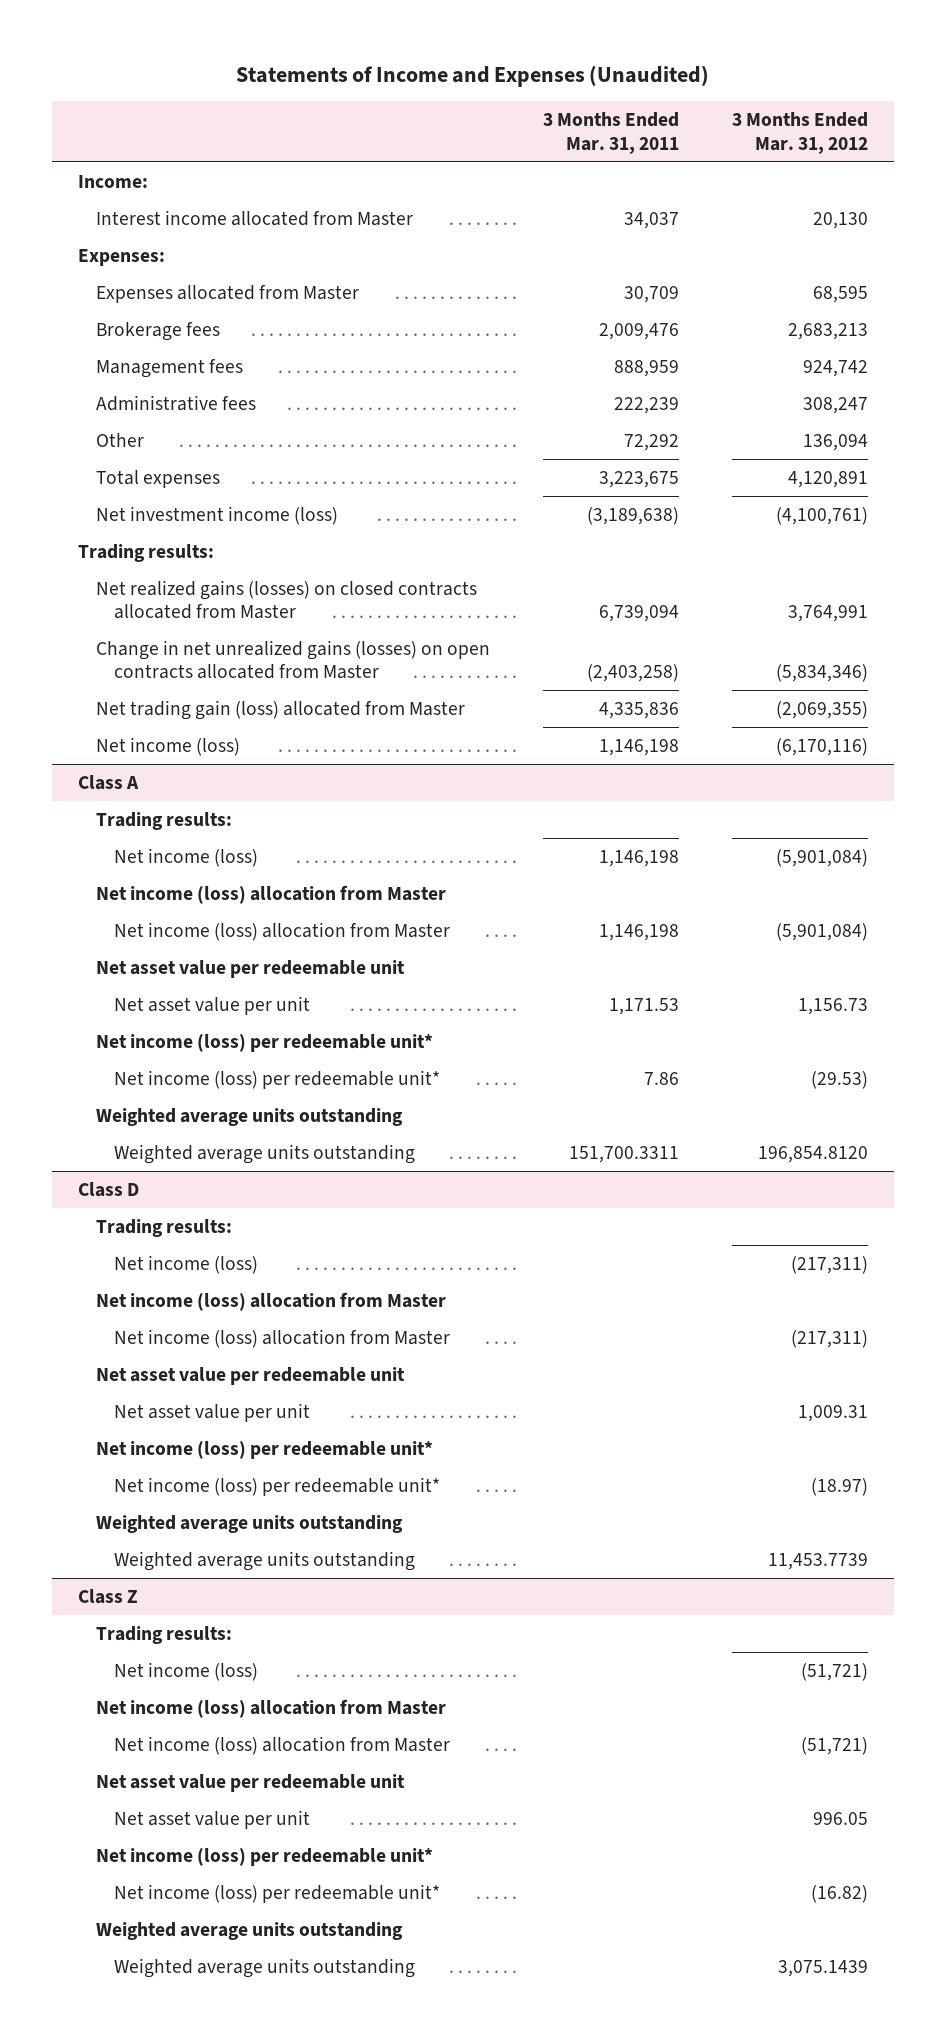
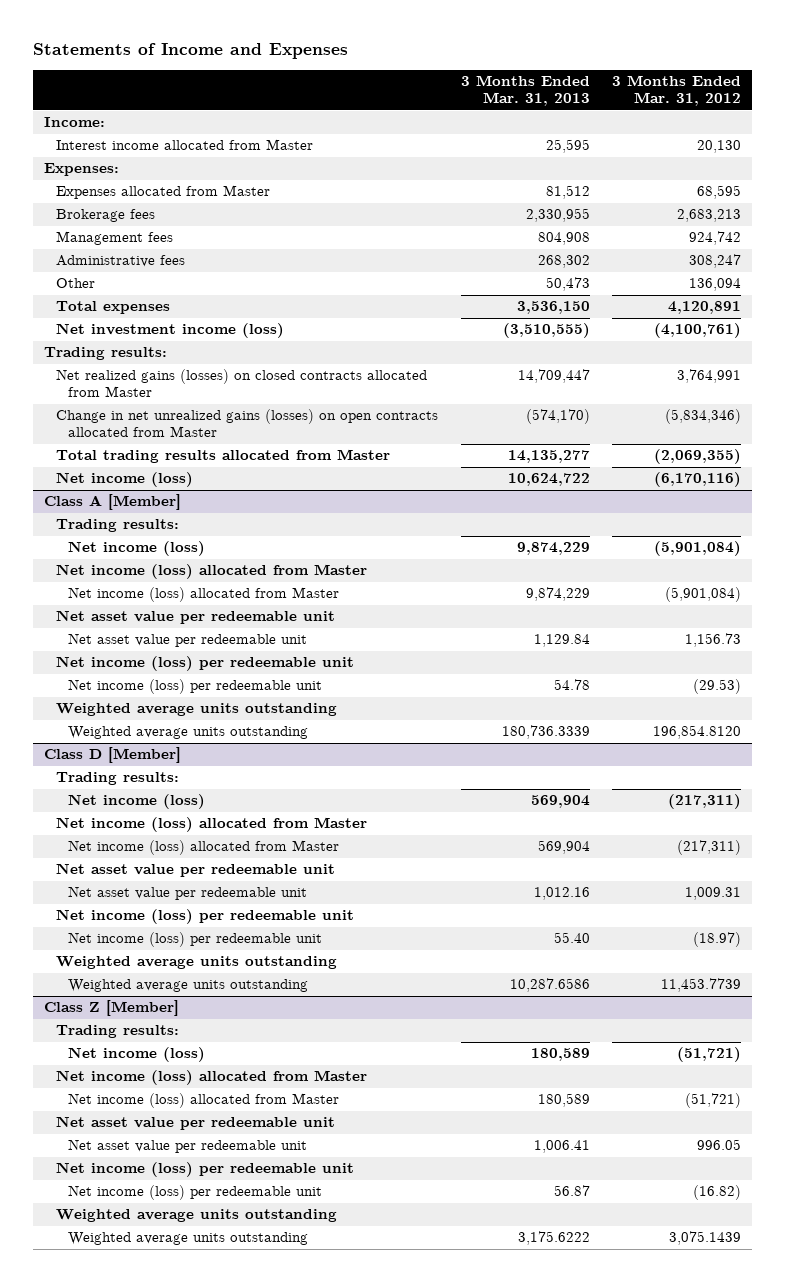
- Statements of Income and Expenses (Unaudited)
+ Statements of Income and Expenses
- | 3 Months Ended Mar. 31, 2011 | 3 Months Ended Mar. 31, 2012
+ | 3 Months Ended Mar. 31, 2013 | 3 Months Ended Mar. 31, 2012
- Net trading gain (loss) allocated from Master | 4,335,836 | (2,069,355)
+ Total trading results allocated from Master | 14,135,277 | (2,069,355)
- Class A
+ Class A [Member]
- Net income (loss) allocation from Master
- Net income (loss) allocation from Master | 1,146,198 | (5,901,084)
+ Net income (loss) allocated from Master
+ Net income (loss) allocated from Master | 9,874,229 | (5,901,084)
- Net asset value per unit | 1,171.53 | 1,156.73
- Net income (loss) per redeemable unit*
- Net income (loss) per redeemable unit* | 7.86 | (29.53)
+ Net asset value per redeemable unit | 1,129.84 | 1,156.73
+ Net income (loss) per redeemable unit
+ Net income (loss) per redeemable unit | 54.78 | (29.53)
- Class D
+ Class D [Member]
- Net income (loss) allocation from Master
- Net income (loss) allocation from Master | | (217,311)
+ Net income (loss) allocated from Master
+ Net income (loss) allocated from Master | 569,904 | (217,311)
- Net asset value per unit | | 1,009.31
- Net income (loss) per redeemable unit*
- Net income (loss) per redeemable unit* | | (18.97)
+ Net asset value per redeemable unit | 1,012.16 | 1,009.31
+ Net income (loss) per redeemable unit
+ Net income (loss) per redeemable unit | 55.40 | (18.97)
- Class Z
+ Class Z [Member]
- Net income (loss) allocation from Master
- Net income (loss) allocation from Master | | (51,721)
+ Net income (loss) allocated from Master
+ Net income (loss) allocated from Master | 180,589 | (51,721)
- Net asset value per unit | | 996.05
- Net income (loss) per redeemable unit*
- Net income (loss) per redeemable unit* | | (16.82)
+ Net asset value per redeemable unit | 1,006.41 | 996.05
+ Net income (loss) per redeemable unit
+ Net income (loss) per redeemable unit | 56.87 | (16.82)

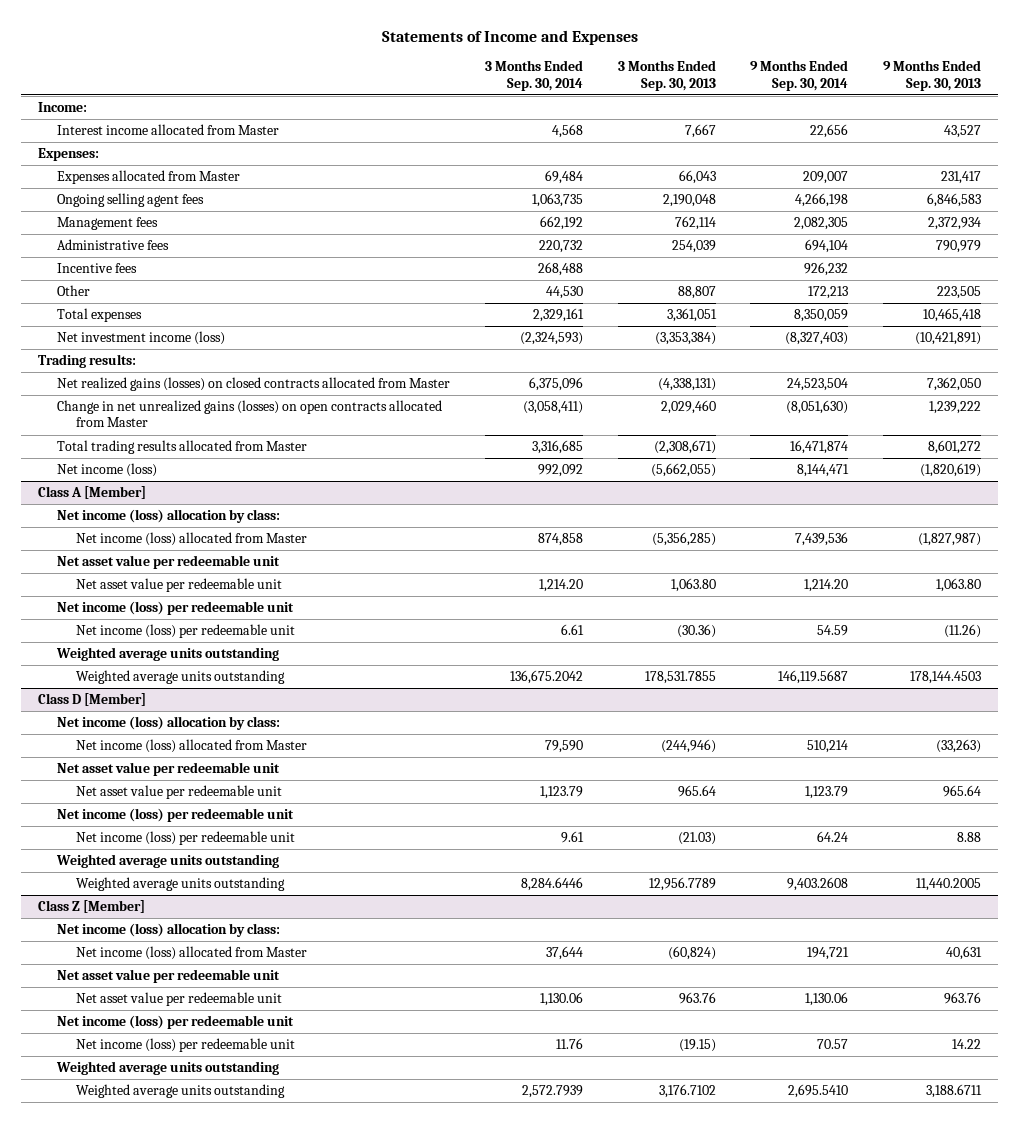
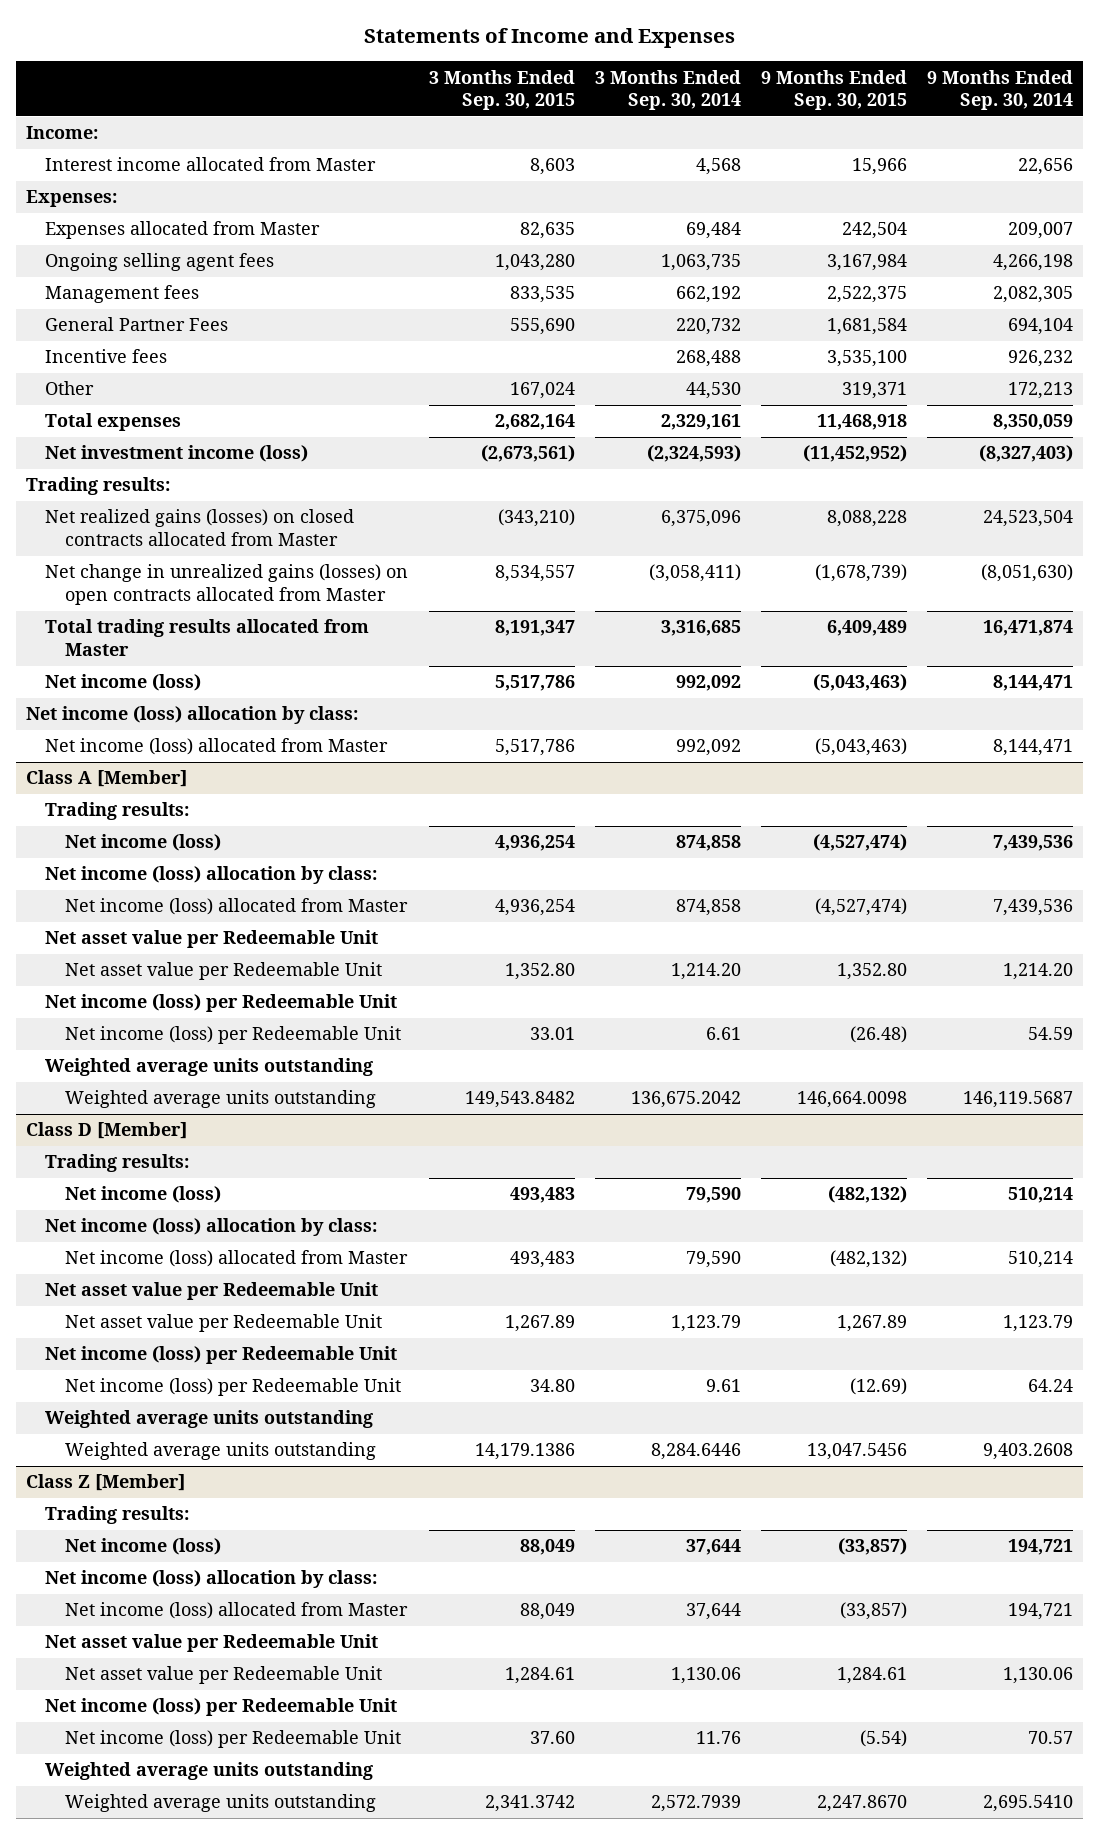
- | 3 Months Ended Sep. 30, 2014 | 3 Months Ended Sep. 30, 2013 | 9 Months Ended Sep. 30, 2014 | 9 Months Ended Sep. 30, 2013
+ | 3 Months Ended Sep. 30, 2015 | 3 Months Ended Sep. 30, 2014 | 9 Months Ended Sep. 30, 2015 | 9 Months Ended Sep. 30, 2014
- Administrative fees | 220,732 | 254,039 | 694,104 | 790,979
+ General Partner Fees | 555,690 | 220,732 | 1,681,584 | 694,104
- Change in net unrealized gains (losses) on open contracts allocated from Master | (3,058,411) | 2,029,460 | (8,051,630) | 1,239,222
+ Net change in unrealized gains (losses) on open contracts allocated from Master | 8,534,557 | (3,058,411) | (1,678,739) | (8,051,630)
+ Net income (loss) allocation by class:
+ Net income (loss) allocated from Master | 5,517,786 | 992,092 | (5,043,463) | 8,144,471
@ Class A [Member]
+ Trading results:
+ Net income (loss) | 4,936,254 | 874,858 | (4,527,474) | 7,439,536
- Net asset value per redeemable unit
- Net asset value per redeemable unit | 1,214.20 | 1,063.80 | 1,214.20 | 1,063.80
- Net income (loss) per redeemable unit
- Net income (loss) per redeemable unit | 6.61 | (30.36) | 54.59 | (11.26)
+ Net asset value per Redeemable Unit
+ Net asset value per Redeemable Unit | 1,352.80 | 1,214.20 | 1,352.80 | 1,214.20
+ Net income (loss) per Redeemable Unit
+ Net income (loss) per Redeemable Unit | 33.01 | 6.61 | (26.48) | 54.59
@ Class D [Member]
+ Trading results:
+ Net income (loss) | 493,483 | 79,590 | (482,132) | 510,214
- Net asset value per redeemable unit
- Net asset value per redeemable unit | 1,123.79 | 965.64 | 1,123.79 | 965.64
- Net income (loss) per redeemable unit
- Net income (loss) per redeemable unit | 9.61 | (21.03) | 64.24 | 8.88
+ Net asset value per Redeemable Unit
+ Net asset value per Redeemable Unit | 1,267.89 | 1,123.79 | 1,267.89 | 1,123.79
+ Net income (loss) per Redeemable Unit
+ Net income (loss) per Redeemable Unit | 34.80 | 9.61 | (12.69) | 64.24
@ Class Z [Member]
+ Trading results:
+ Net income (loss) | 88,049 | 37,644 | (33,857) | 194,721
- Net asset value per redeemable unit
- Net asset value per redeemable unit | 1,130.06 | 963.76 | 1,130.06 | 963.76
- Net income (loss) per redeemable unit
- Net income (loss) per redeemable unit | 11.76 | (19.15) | 70.57 | 14.22
+ Net asset value per Redeemable Unit
+ Net asset value per Redeemable Unit | 1,284.61 | 1,130.06 | 1,284.61 | 1,130.06
+ Net income (loss) per Redeemable Unit
+ Net income (loss) per Redeemable Unit | 37.60 | 11.76 | (5.54) | 70.57

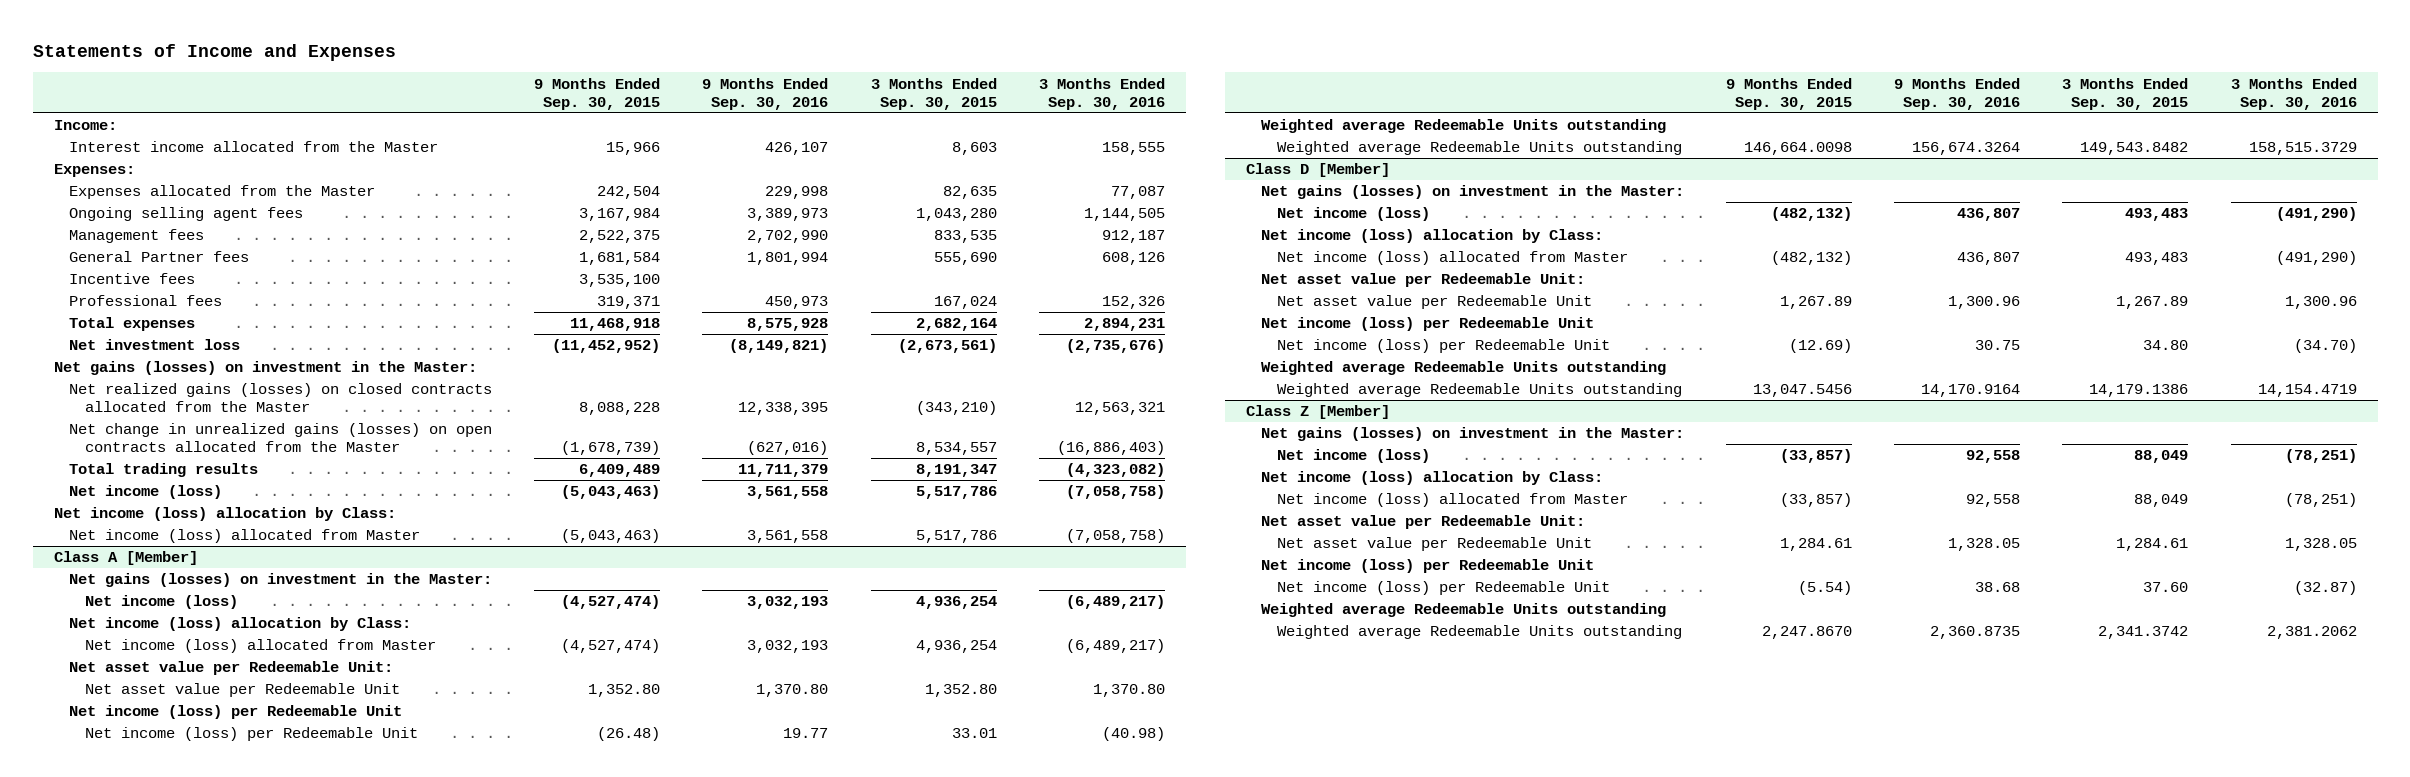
- | 3 Months Ended Sep. 30, 2015 | 3 Months Ended Sep. 30, 2014 | 9 Months Ended Sep. 30, 2015 | 9 Months Ended Sep. 30, 2014
+ | 9 Months Ended Sep. 30, 2015 | 9 Months Ended Sep. 30, 2016 | 3 Months Ended Sep. 30, 2015 | 3 Months Ended Sep. 30, 2016
- Interest income allocated from Master | 8,603 | 4,568 | 15,966 | 22,656
+ Interest income allocated from the Master | 15,966 | 426,107 | 8,603 | 158,555
- Expenses allocated from Master | 82,635 | 69,484 | 242,504 | 209,007
+ Expenses allocated from the Master | 242,504 | 229,998 | 82,635 | 77,087
- General Partner Fees | 555,690 | 220,732 | 1,681,584 | 694,104
+ General Partner fees | 1,681,584 | 1,801,994 | 555,690 | 608,126
- Other | 167,024 | 44,530 | 319,371 | 172,213
+ Professional fees | 319,371 | 450,973 | 167,024 | 152,326
- Net investment income (loss) | (2,673,561) | (2,324,593) | (11,452,952) | (8,327,403)
- Trading results:
- Net realized gains (losses) on closed contracts allocated from Master | (343,210) | 6,375,096 | 8,088,228 | 24,523,504
- Net change in unrealized gains (losses) on open contracts allocated from Master | 8,534,557 | (3,058,411) | (1,678,739) | (8,051,630)
- Total trading results allocated from Master | 8,191,347 | 3,316,685 | 6,409,489 | 16,471,874
+ Net investment loss | (11,452,952) | (8,149,821) | (2,673,561) | (2,735,676)
+ Net gains (losses) on investment in the Master:
+ Net realized gains (losses) on closed contracts allocated from the Master | 8,088,228 | 12,338,395 | (343,210) | 12,563,321
+ Net change in unrealized gains (losses) on open contracts allocated from the Master | (1,678,739) | (627,016) | 8,534,557 | (16,886,403)
+ Total trading results | 6,409,489 | 11,711,379 | 8,191,347 | (4,323,082)
- Net income (loss) allocation by class:
+ Net income (loss) allocation by Class:
@ Class A [Member]
- Trading results:
+ Net gains (losses) on investment in the Master:
- Net income (loss) allocation by class:
+ Net income (loss) allocation by Class:
- Net asset value per Redeemable Unit
+ Net asset value per Redeemable Unit:
- Weighted average units outstanding
- Weighted average units outstanding | 149,543.8482 | 136,675.2042 | 146,664.0098 | 146,119.5687
+ Weighted average Redeemable Units outstanding
+ Weighted average Redeemable Units outstanding | 146,664.0098 | 156,674.3264 | 149,543.8482 | 158,515.3729
@ Class D [Member]
- Trading results:
+ Net gains (losses) on investment in the Master:
- Net income (loss) allocation by class:
+ Net income (loss) allocation by Class:
- Net asset value per Redeemable Unit
+ Net asset value per Redeemable Unit:
- Weighted average units outstanding
- Weighted average units outstanding | 14,179.1386 | 8,284.6446 | 13,047.5456 | 9,403.2608
+ Weighted average Redeemable Units outstanding
+ Weighted average Redeemable Units outstanding | 13,047.5456 | 14,170.9164 | 14,179.1386 | 14,154.4719
@ Class Z [Member]
- Trading results:
+ Net gains (losses) on investment in the Master:
- Net income (loss) allocation by class:
+ Net income (loss) allocation by Class:
- Net asset value per Redeemable Unit
+ Net asset value per Redeemable Unit:
- Weighted average units outstanding
- Weighted average units outstanding | 2,341.3742 | 2,572.7939 | 2,247.8670 | 2,695.5410
+ Weighted average Redeemable Units outstanding
+ Weighted average Redeemable Units outstanding | 2,247.8670 | 2,360.8735 | 2,341.3742 | 2,381.2062

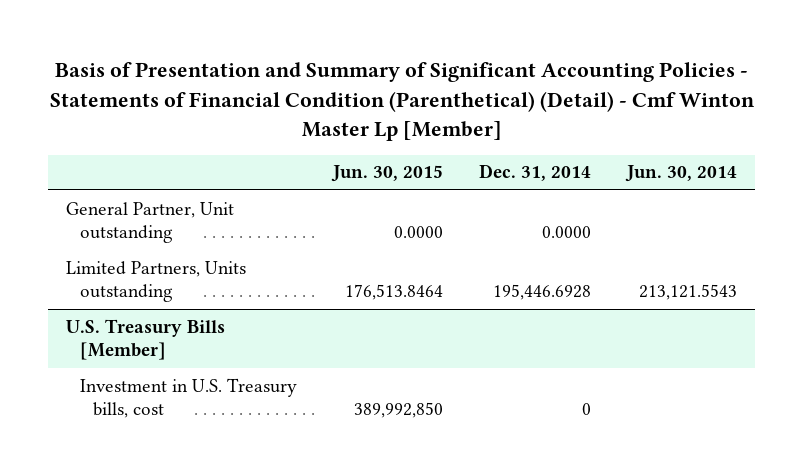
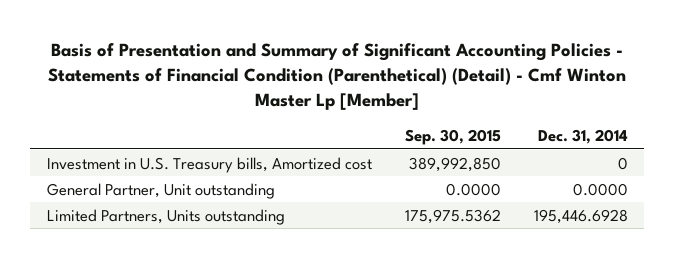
- | Jun. 30, 2015 | Dec. 31, 2014 | Jun. 30, 2014
+ | Sep. 30, 2015 | Dec. 31, 2014
+ Investment in U.S. Treasury bills, Amortized cost | 389,992,850 | 0
- U.S. Treasury Bills [Member]
- Investment in U.S. Treasury bills, cost | 389,992,850 | 0 |

